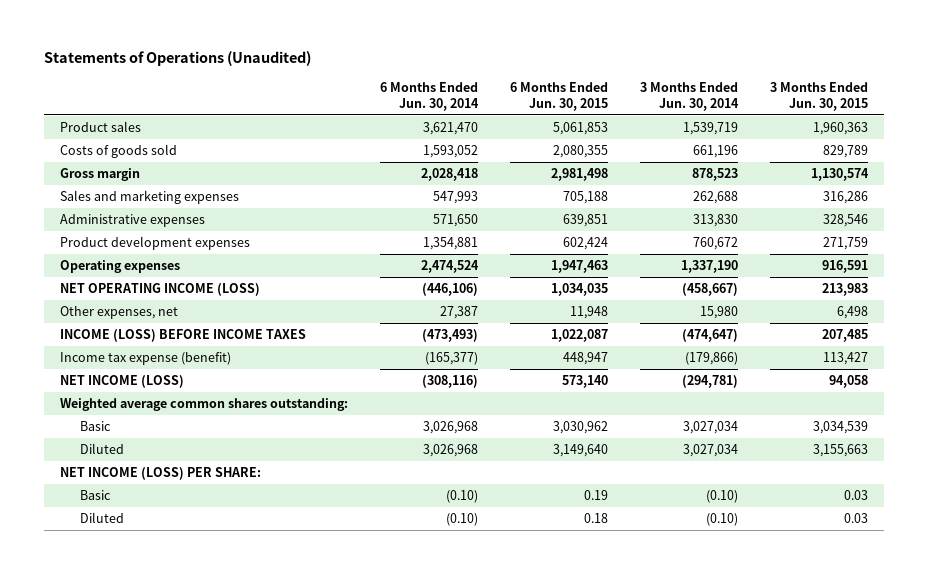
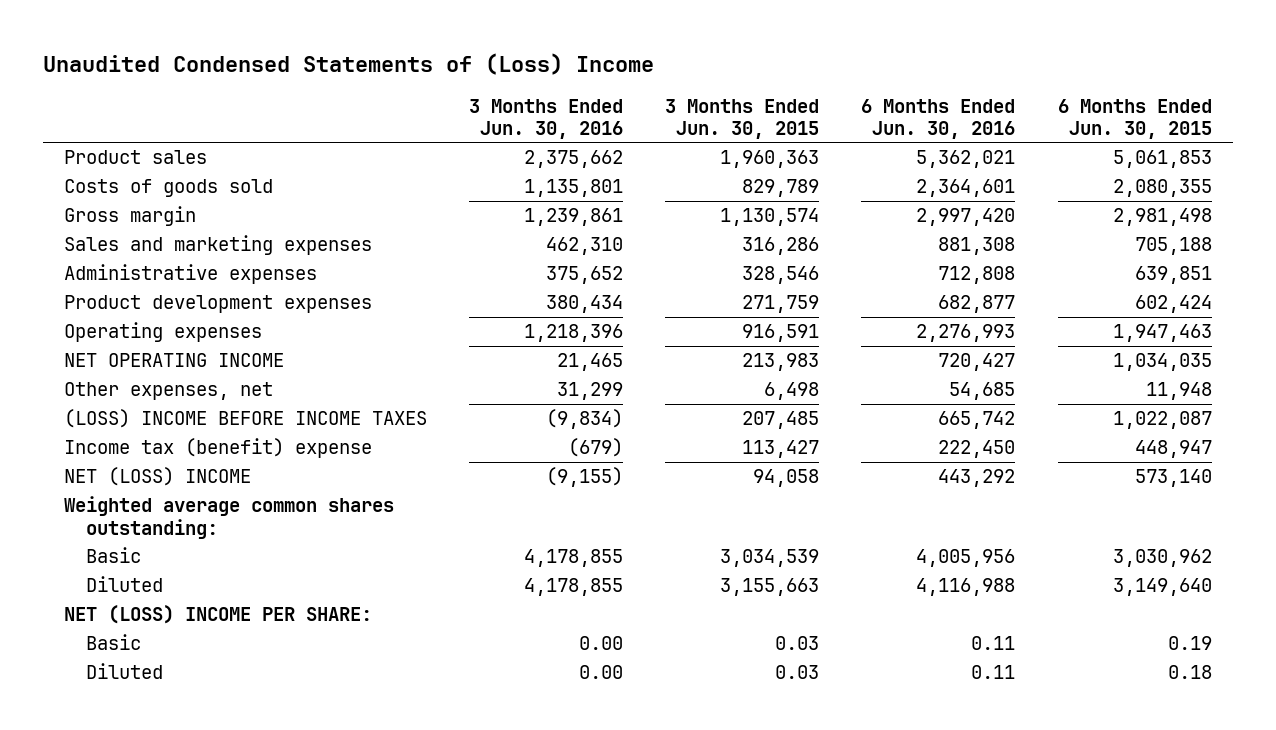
- Statements of Operations (Unaudited)
+ Unaudited Condensed Statements of (Loss) Income
- | 6 Months Ended Jun. 30, 2014 | 6 Months Ended Jun. 30, 2015 | 3 Months Ended Jun. 30, 2014 | 3 Months Ended Jun. 30, 2015
+ | 3 Months Ended Jun. 30, 2016 | 3 Months Ended Jun. 30, 2015 | 6 Months Ended Jun. 30, 2016 | 6 Months Ended Jun. 30, 2015
- NET OPERATING INCOME (LOSS) | (446,106) | 1,034,035 | (458,667) | 213,983
+ NET OPERATING INCOME | 21,465 | 213,983 | 720,427 | 1,034,035
- INCOME (LOSS) BEFORE INCOME TAXES | (473,493) | 1,022,087 | (474,647) | 207,485
- Income tax expense (benefit) | (165,377) | 448,947 | (179,866) | 113,427
- NET INCOME (LOSS) | (308,116) | 573,140 | (294,781) | 94,058
+ (LOSS) INCOME BEFORE INCOME TAXES | (9,834) | 207,485 | 665,742 | 1,022,087
+ Income tax (benefit) expense | (679) | 113,427 | 222,450 | 448,947
+ NET (LOSS) INCOME | (9,155) | 94,058 | 443,292 | 573,140
- NET INCOME (LOSS) PER SHARE:
+ NET (LOSS) INCOME PER SHARE:

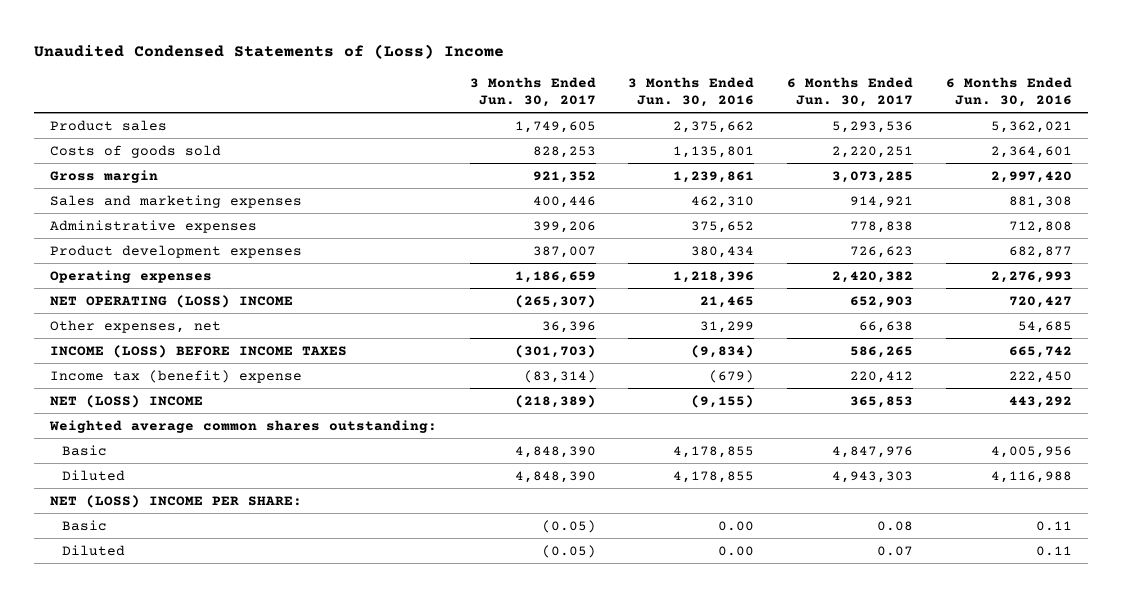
- | 3 Months Ended Jun. 30, 2016 | 3 Months Ended Jun. 30, 2015 | 6 Months Ended Jun. 30, 2016 | 6 Months Ended Jun. 30, 2015
+ | 3 Months Ended Jun. 30, 2017 | 3 Months Ended Jun. 30, 2016 | 6 Months Ended Jun. 30, 2017 | 6 Months Ended Jun. 30, 2016
- NET OPERATING INCOME | 21,465 | 213,983 | 720,427 | 1,034,035
+ NET OPERATING (LOSS) INCOME | (265,307) | 21,465 | 652,903 | 720,427
- (LOSS) INCOME BEFORE INCOME TAXES | (9,834) | 207,485 | 665,742 | 1,022,087
+ INCOME (LOSS) BEFORE INCOME TAXES | (301,703) | (9,834) | 586,265 | 665,742

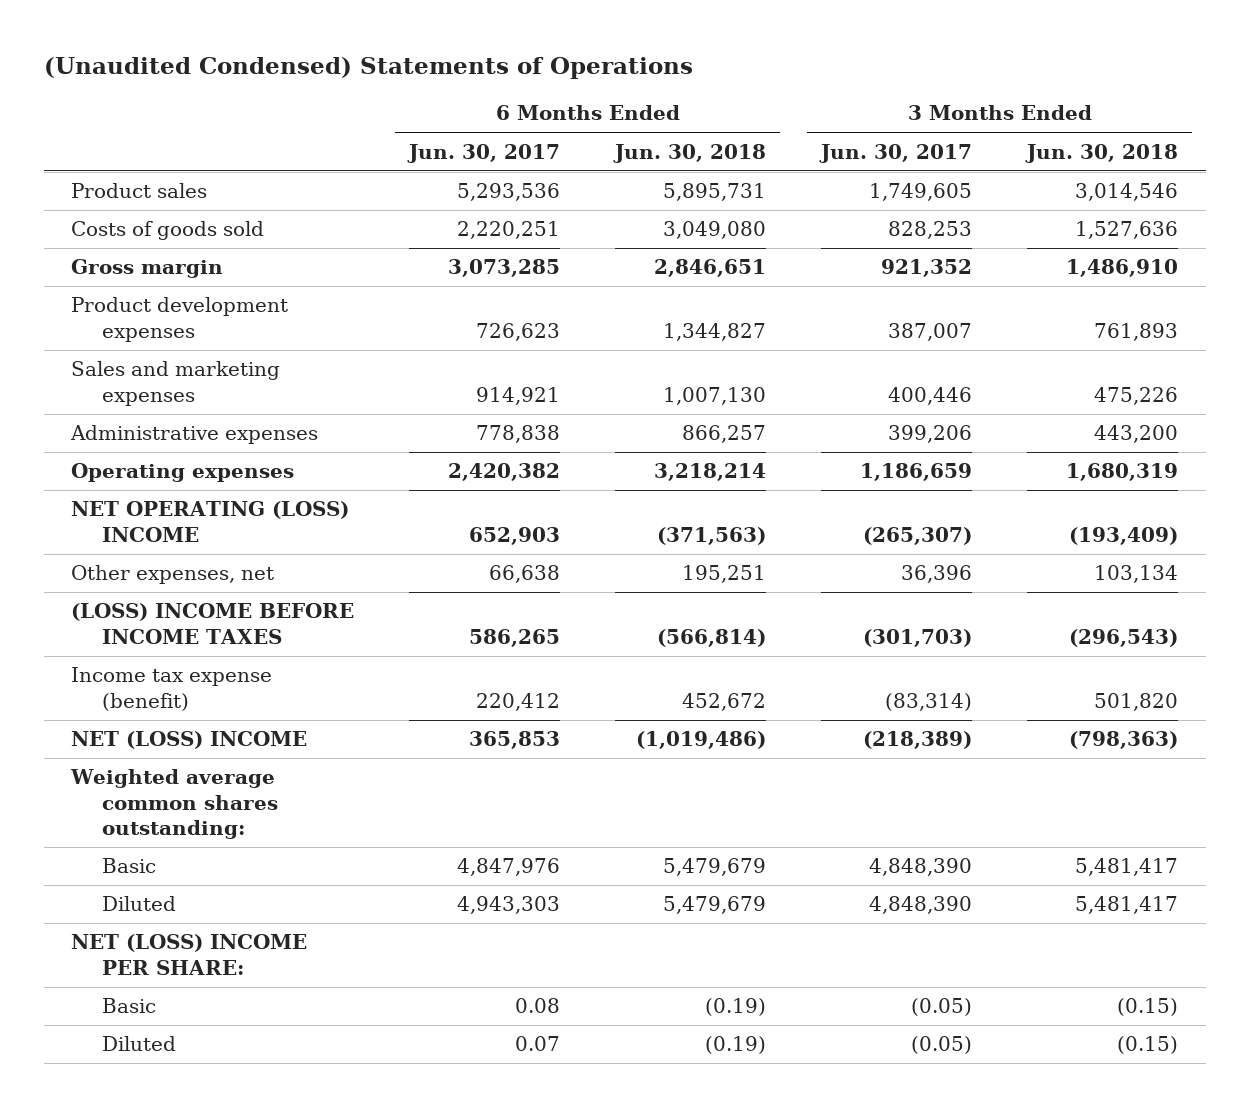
- Unaudited Condensed Statements of (Loss) Income
+ (Unaudited Condensed) Statements of Operations
- | 3 Months Ended Jun. 30, 2017 | 3 Months Ended Jun. 30, 2016 | 6 Months Ended Jun. 30, 2017 | 6 Months Ended Jun. 30, 2016
+ | 6 Months Ended Jun. 30, 2017 | 6 Months Ended Jun. 30, 2018 | 3 Months Ended Jun. 30, 2017 | 3 Months Ended Jun. 30, 2018
moved up: Product development expenses | 726,623 | 1,344,827 | 387,007 | 761,893
- INCOME (LOSS) BEFORE INCOME TAXES | (301,703) | (9,834) | 586,265 | 665,742
- Income tax (benefit) expense | (83,314) | (679) | 220,412 | 222,450
+ (LOSS) INCOME BEFORE INCOME TAXES | 586,265 | (566,814) | (301,703) | (296,543)
+ Income tax expense (benefit) | 220,412 | 452,672 | (83,314) | 501,820

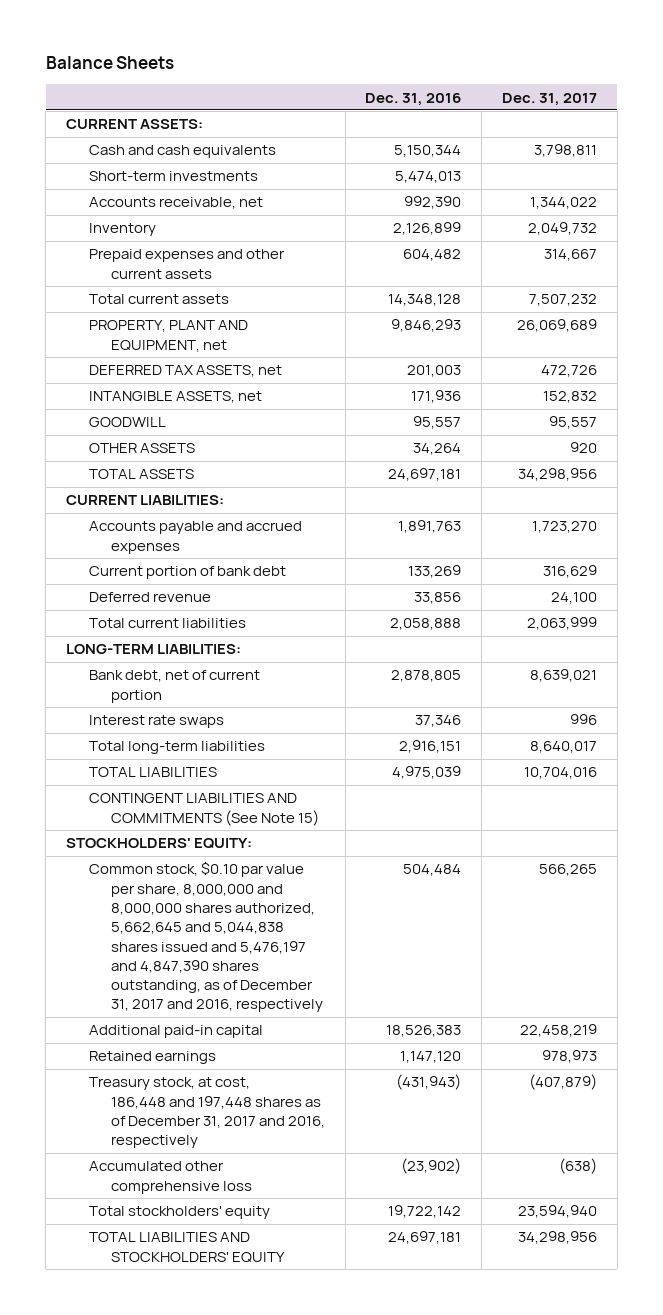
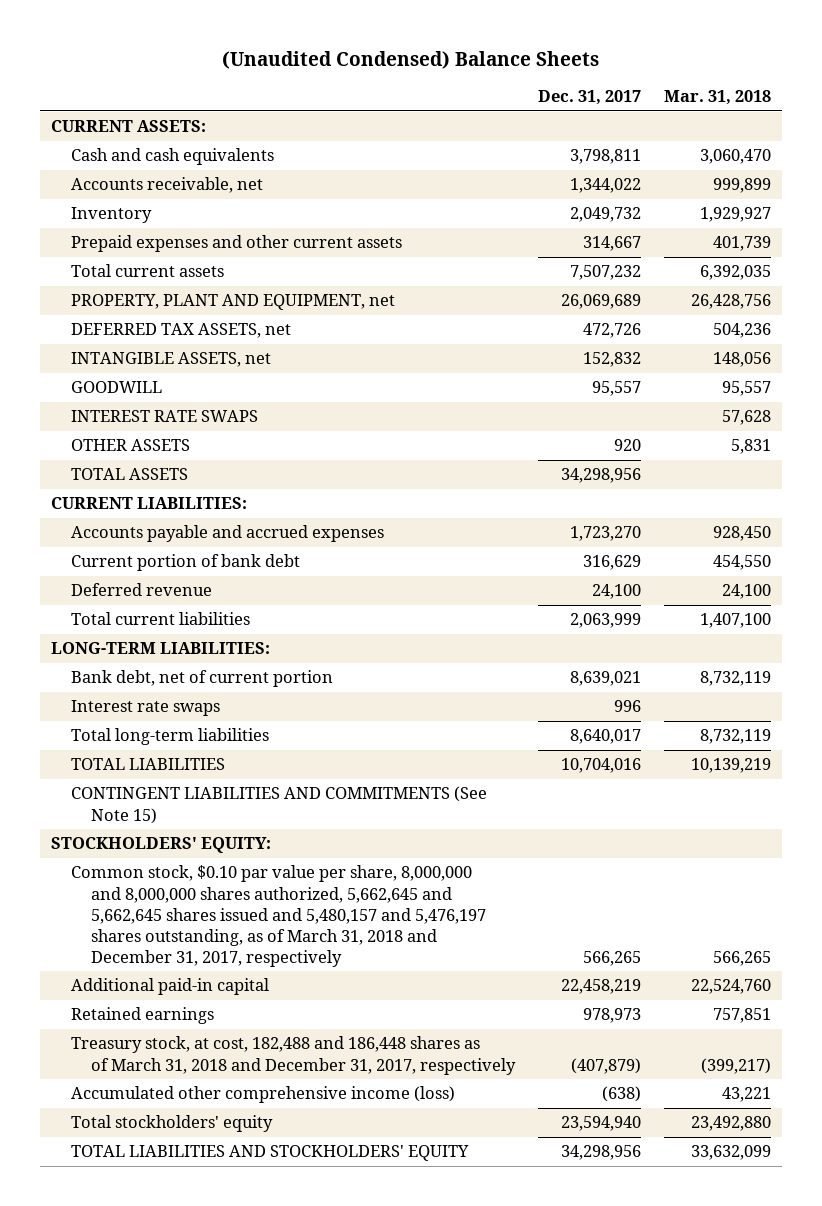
- Balance Sheets
+ (Unaudited Condensed) Balance Sheets
- | Dec. 31, 2016 | Dec. 31, 2017
+ | Dec. 31, 2017 | Mar. 31, 2018
- Short-term investments | 5,474,013 |
+ INTEREST RATE SWAPS | | 57,628
- Common stock, $0.10 par value per share, 8,000,000 and 8,000,000 shares authorized, 5,662,645 and 5,044,838 shares issued and 5,476,197 and 4,847,390 shares outstanding, as of December 31, 2017 and 2016, respectively | 504,484 | 566,265
+ Common stock, $0.10 par value per share, 8,000,000 and 8,000,000 shares authorized, 5,662,645 and 5,662,645 shares issued and 5,480,157 and 5,476,197 shares outstanding, as of March 31, 2018 and December 31, 2017, respectively | 566,265 | 566,265
- Treasury stock, at cost, 186,448 and 197,448 shares as of December 31, 2017 and 2016, respectively | (431,943) | (407,879)
- Accumulated other comprehensive loss | (23,902) | (638)
+ Treasury stock, at cost, 182,488 and 186,448 shares as of March 31, 2018 and December 31, 2017, respectively | (407,879) | (399,217)
+ Accumulated other comprehensive income (loss) | (638) | 43,221

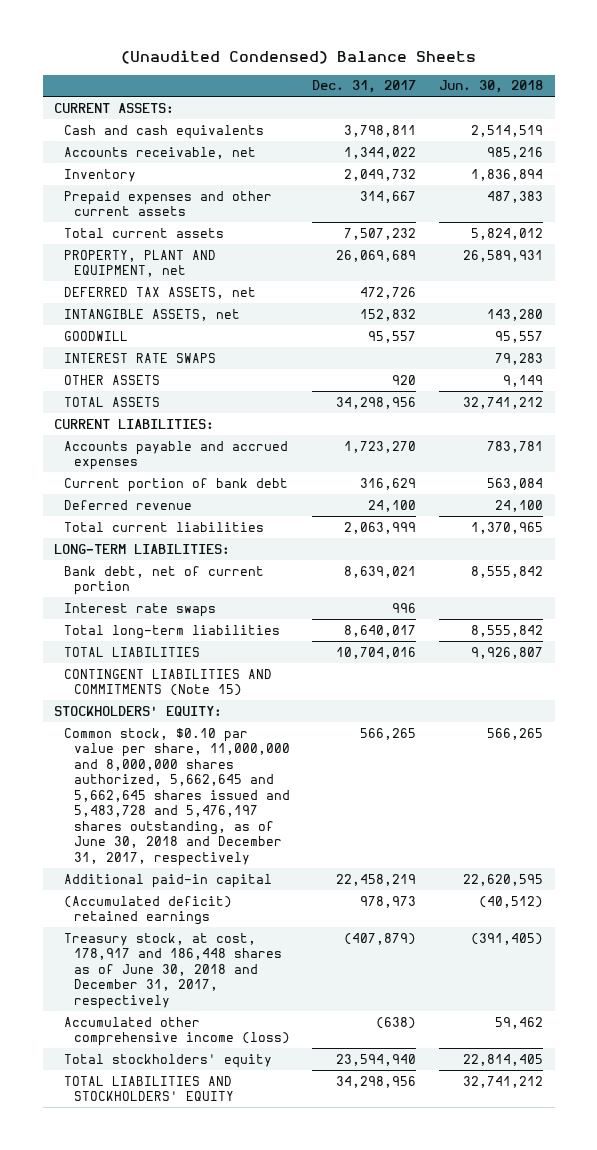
- | Dec. 31, 2017 | Mar. 31, 2018
+ | Dec. 31, 2017 | Jun. 30, 2018
- CONTINGENT LIABILITIES AND COMMITMENTS (See Note 15)
+ CONTINGENT LIABILITIES AND COMMITMENTS (Note 15)
- Common stock, $0.10 par value per share, 8,000,000 and 8,000,000 shares authorized, 5,662,645 and 5,662,645 shares issued and 5,480,157 and 5,476,197 shares outstanding, as of March 31, 2018 and December 31, 2017, respectively | 566,265 | 566,265
+ Common stock, $0.10 par value per share, 11,000,000 and 8,000,000 shares authorized, 5,662,645 and 5,662,645 shares issued and 5,483,728 and 5,476,197 shares outstanding, as of June 30, 2018 and December 31, 2017, respectively | 566,265 | 566,265
- Retained earnings | 978,973 | 757,851
- Treasury stock, at cost, 182,488 and 186,448 shares as of March 31, 2018 and December 31, 2017, respectively | (407,879) | (399,217)
+ (Accumulated deficit) retained earnings | 978,973 | (40,512)
+ Treasury stock, at cost, 178,917 and 186,448 shares as of June 30, 2018 and December 31, 2017, respectively | (407,879) | (391,405)

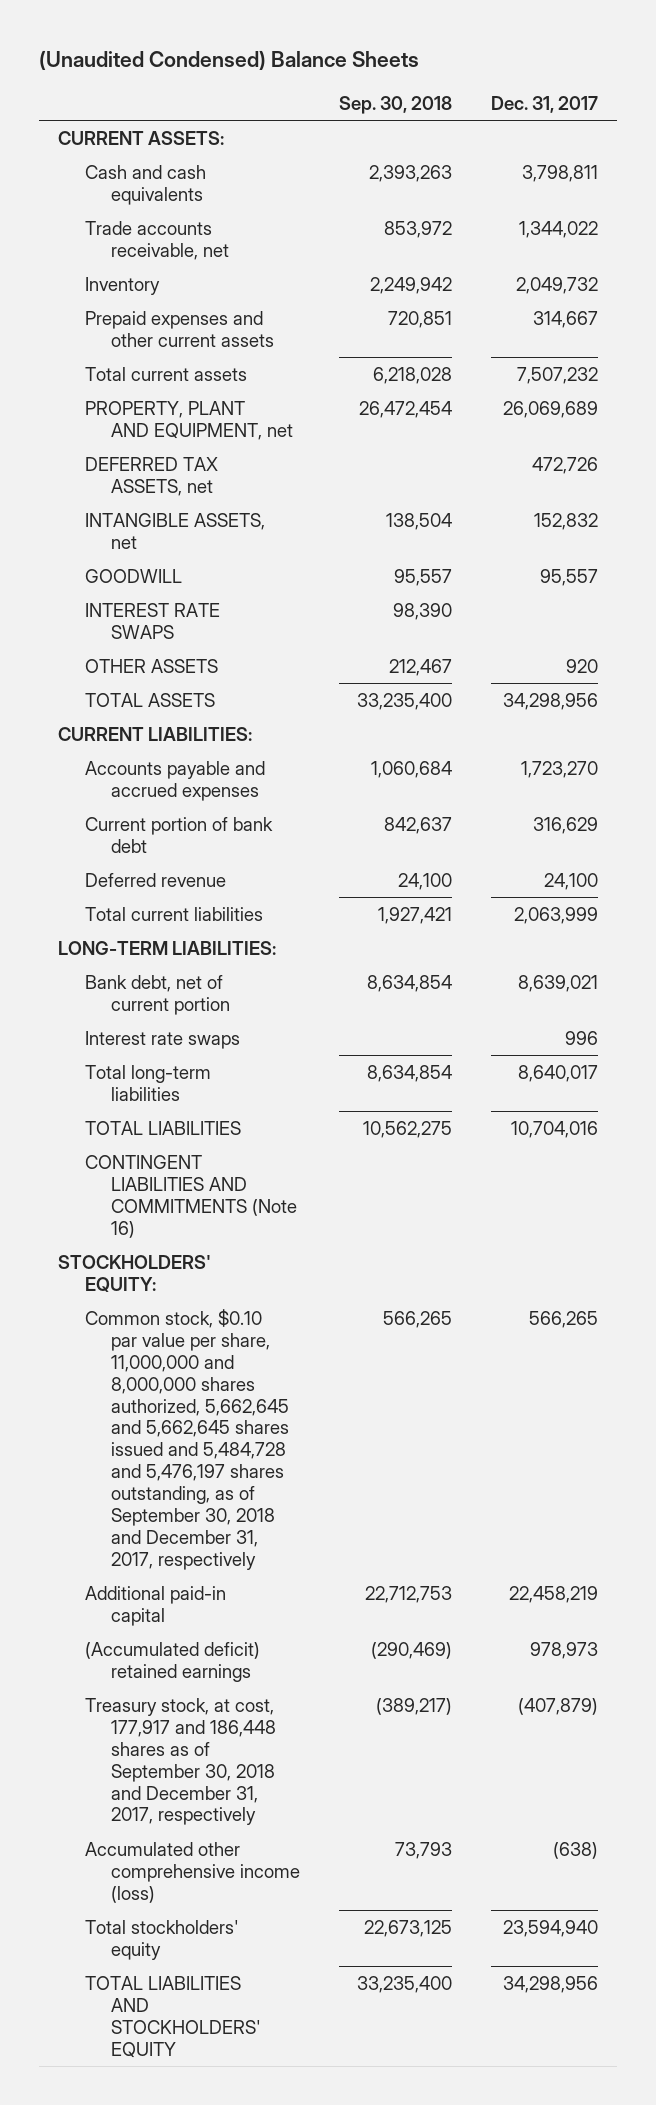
- | Dec. 31, 2017 | Jun. 30, 2018
+ | Sep. 30, 2018 | Dec. 31, 2017
- Accounts receivable, net | 1,344,022 | 985,216
+ Trade accounts receivable, net | 853,972 | 1,344,022
- CONTINGENT LIABILITIES AND COMMITMENTS (Note 15)
+ CONTINGENT LIABILITIES AND COMMITMENTS (Note 16)
- Common stock, $0.10 par value per share, 11,000,000 and 8,000,000 shares authorized, 5,662,645 and 5,662,645 shares issued and 5,483,728 and 5,476,197 shares outstanding, as of June 30, 2018 and December 31, 2017, respectively | 566,265 | 566,265
+ Common stock, $0.10 par value per share, 11,000,000 and 8,000,000 shares authorized, 5,662,645 and 5,662,645 shares issued and 5,484,728 and 5,476,197 shares outstanding, as of September 30, 2018 and December 31, 2017, respectively | 566,265 | 566,265
- Treasury stock, at cost, 178,917 and 186,448 shares as of June 30, 2018 and December 31, 2017, respectively | (407,879) | (391,405)
+ Treasury stock, at cost, 177,917 and 186,448 shares as of September 30, 2018 and December 31, 2017, respectively | (389,217) | (407,879)

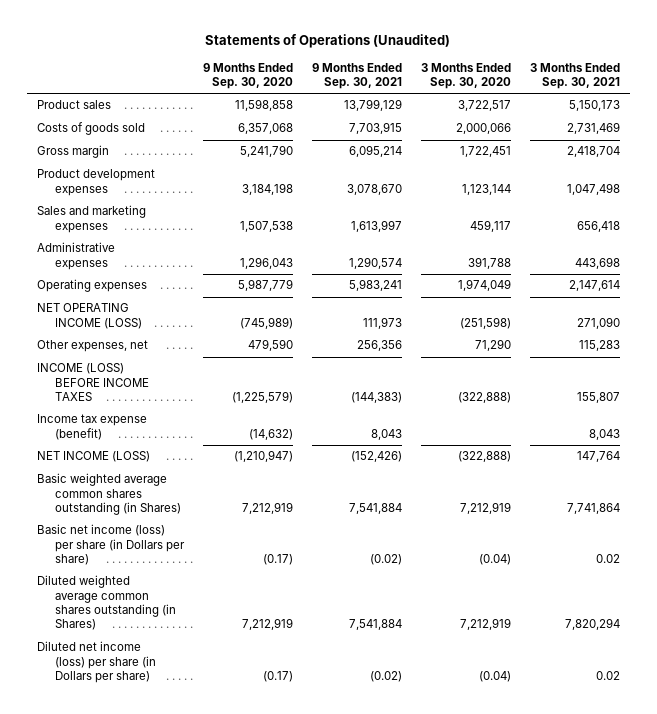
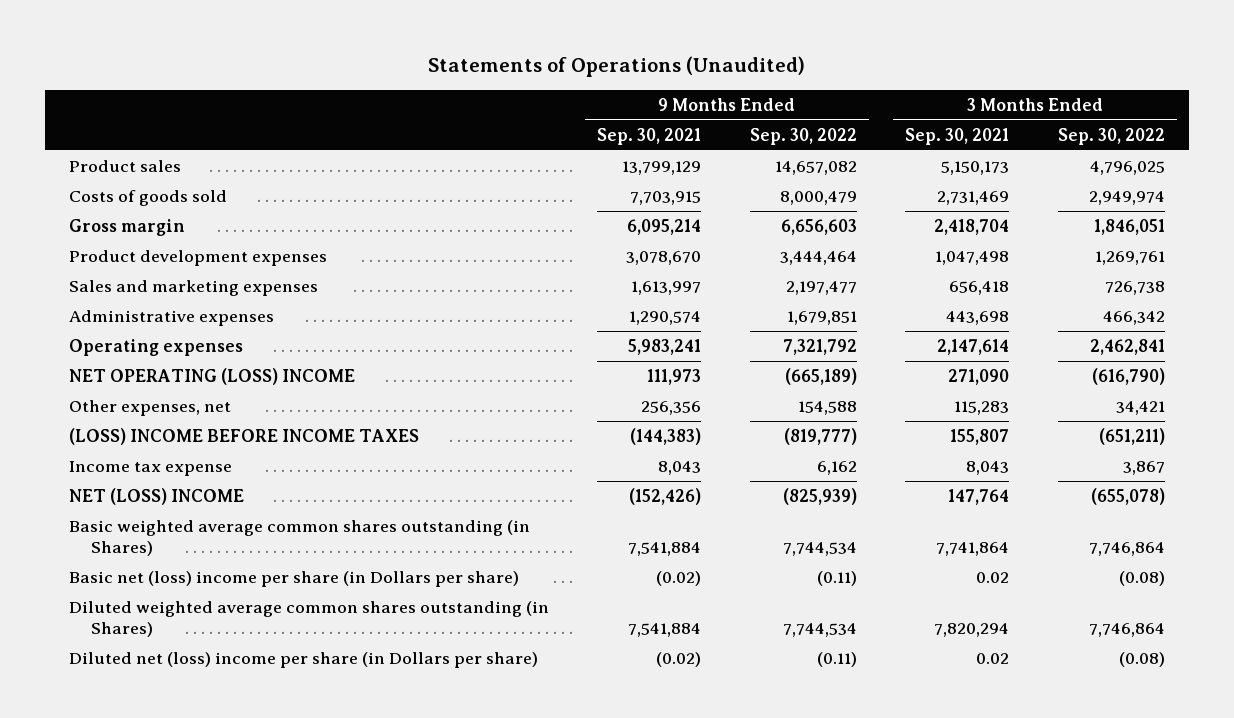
- | 9 Months Ended Sep. 30, 2020 | 9 Months Ended Sep. 30, 2021 | 3 Months Ended Sep. 30, 2020 | 3 Months Ended Sep. 30, 2021
+ | 9 Months Ended Sep. 30, 2021 | 9 Months Ended Sep. 30, 2022 | 3 Months Ended Sep. 30, 2021 | 3 Months Ended Sep. 30, 2022
- NET OPERATING INCOME (LOSS) | (745,989) | 111,973 | (251,598) | 271,090
+ NET OPERATING (LOSS) INCOME | 111,973 | (665,189) | 271,090 | (616,790)
- INCOME (LOSS) BEFORE INCOME TAXES | (1,225,579) | (144,383) | (322,888) | 155,807
- Income tax expense (benefit) | (14,632) | 8,043 | | 8,043
- NET INCOME (LOSS) | (1,210,947) | (152,426) | (322,888) | 147,764
+ (LOSS) INCOME BEFORE INCOME TAXES | (144,383) | (819,777) | 155,807 | (651,211)
+ Income tax expense | 8,043 | 6,162 | 8,043 | 3,867
+ NET (LOSS) INCOME | (152,426) | (825,939) | 147,764 | (655,078)
- Basic net income (loss) per share (in Dollars per share) | (0.17) | (0.02) | (0.04) | 0.02
+ Basic net (loss) income per share (in Dollars per share) | (0.02) | (0.11) | 0.02 | (0.08)
- Diluted net income (loss) per share (in Dollars per share) | (0.17) | (0.02) | (0.04) | 0.02
+ Diluted net (loss) income per share (in Dollars per share) | (0.02) | (0.11) | 0.02 | (0.08)

